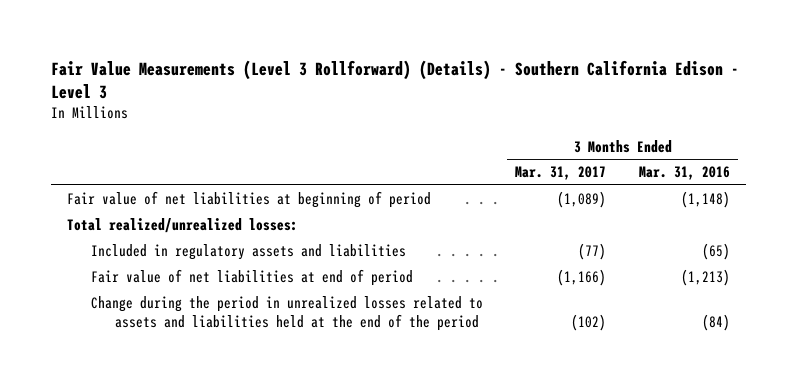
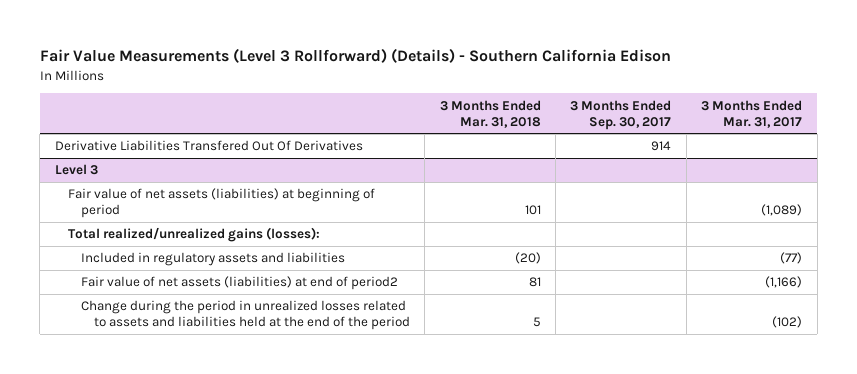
- Fair Value Measurements (Level 3 Rollforward) (Details) - Southern California Edison - Level 3
+ Fair Value Measurements (Level 3 Rollforward) (Details) - Southern California Edison
- | 3 Months Ended Mar. 31, 2017 | 3 Months Ended Mar. 31, 2016
+ | 3 Months Ended Mar. 31, 2018 | 3 Months Ended Sep. 30, 2017 | 3 Months Ended Mar. 31, 2017
- Fair value of net liabilities at beginning of period | (1,089) | (1,148)
- Total realized/unrealized losses:
+ Derivative Liabilities Transfered Out Of Derivatives | | 914 |
+ Level 3
+ Fair value of net assets (liabilities) at beginning of period | 101 | | (1,089)
+ Total realized/unrealized gains (losses):
- Fair value of net liabilities at end of period | (1,166) | (1,213)
+ Fair value of net assets (liabilities) at end of period2 | 81 | | (1,166)

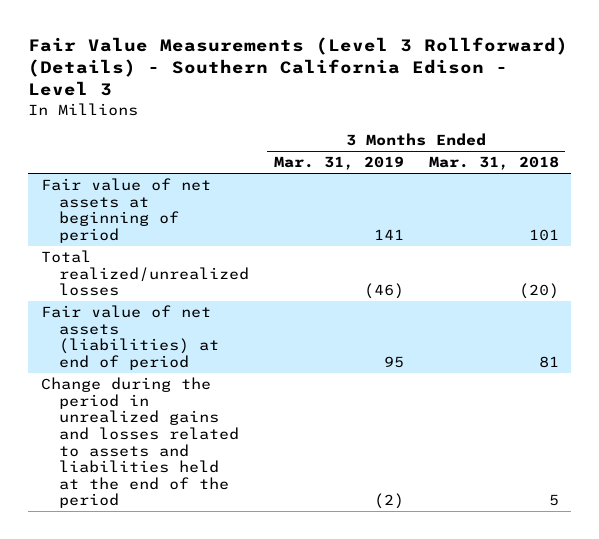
- Fair Value Measurements (Level 3 Rollforward) (Details) - Southern California Edison
+ Fair Value Measurements (Level 3 Rollforward) (Details) - Southern California Edison - Level 3
- | 3 Months Ended Mar. 31, 2018 | 3 Months Ended Sep. 30, 2017 | 3 Months Ended Mar. 31, 2017
+ | 3 Months Ended Mar. 31, 2019 | 3 Months Ended Mar. 31, 2018
- Derivative Liabilities Transfered Out Of Derivatives | | 914 |
- Level 3
- Fair value of net assets (liabilities) at beginning of period | 101 | | (1,089)
- Total realized/unrealized gains (losses):
- Included in regulatory assets and liabilities | (20) | | (77)
- Fair value of net assets (liabilities) at end of period2 | 81 | | (1,166)
- Change during the period in unrealized losses related to assets and liabilities held at the end of the period | 5 | | (102)
+ Fair value of net assets at beginning of period | 141 | 101
+ Total realized/unrealized losses | (46) | (20)
+ Fair value of net assets (liabilities) at end of period | 95 | 81
+ Change during the period in unrealized gains and losses related to assets and liabilities held at the end of the period | (2) | 5

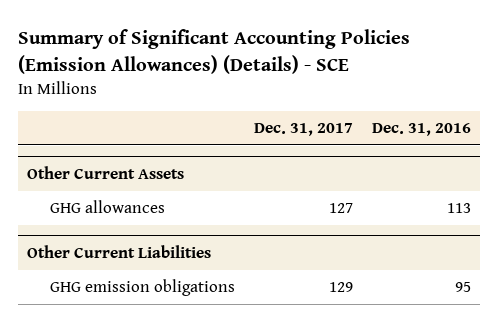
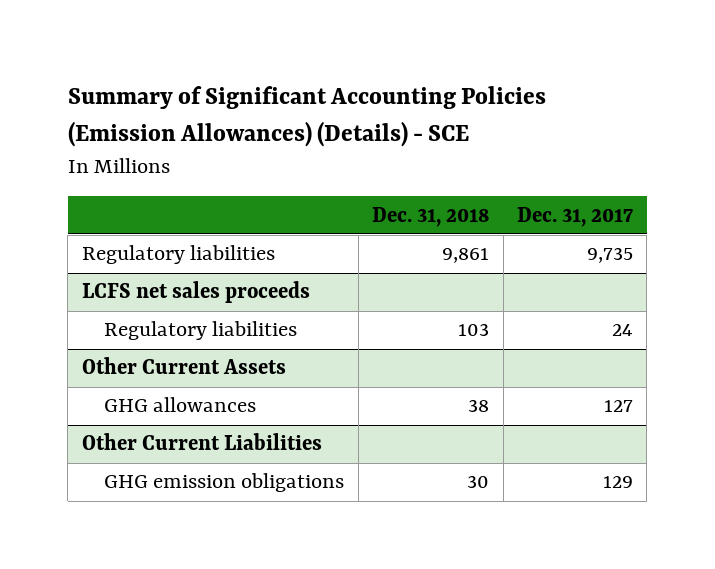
- | Dec. 31, 2017 | Dec. 31, 2016
+ | Dec. 31, 2018 | Dec. 31, 2017
+ Regulatory liabilities | 9,861 | 9,735
+ LCFS net sales proceeds
+ Regulatory liabilities | 103 | 24

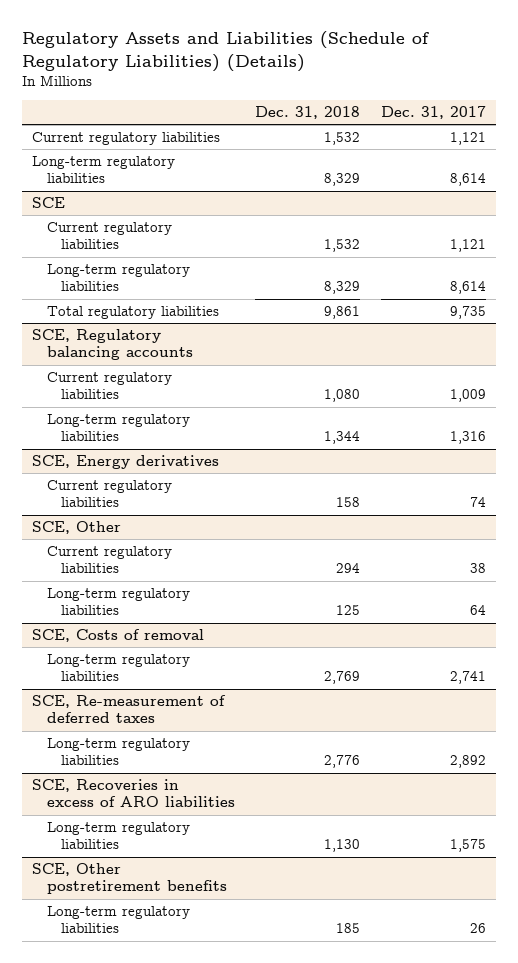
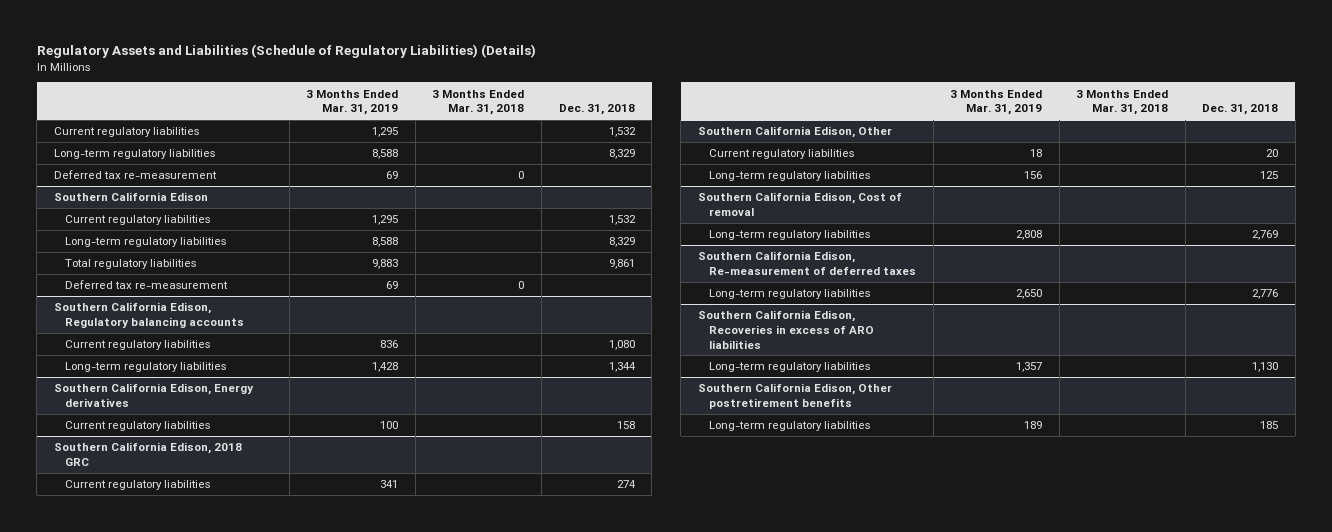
- | Dec. 31, 2018 | Dec. 31, 2017
+ | 3 Months Ended Mar. 31, 2019 | 3 Months Ended Mar. 31, 2018 | Dec. 31, 2018
- SCE
+ Deferred tax re-measurement | 69 | 0 |
+ Southern California Edison
- SCE, Regulatory balancing accounts
+ Deferred tax re-measurement | 69 | 0 |
+ Southern California Edison, Regulatory balancing accounts
- SCE, Energy derivatives
+ Southern California Edison, Energy derivatives
- SCE, Other
- Current regulatory liabilities | 294 | 38
+ Southern California Edison, 2018 GRC
+ Current regulatory liabilities | 341 | | 274
+ Southern California Edison, Other
+ Current regulatory liabilities | 18 | | 20
- SCE, Costs of removal
+ Southern California Edison, Cost of removal
- SCE, Re-measurement of deferred taxes
+ Southern California Edison, Re-measurement of deferred taxes
- SCE, Recoveries in excess of ARO liabilities
+ Southern California Edison, Recoveries in excess of ARO liabilities
- SCE, Other postretirement benefits
+ Southern California Edison, Other postretirement benefits

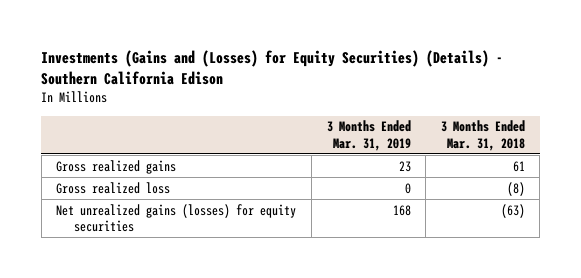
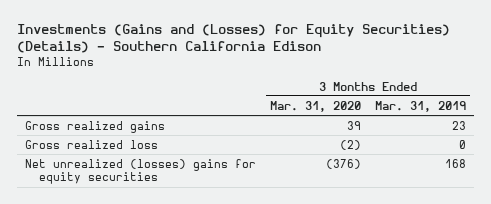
- | 3 Months Ended Mar. 31, 2019 | 3 Months Ended Mar. 31, 2018
+ | 3 Months Ended Mar. 31, 2020 | 3 Months Ended Mar. 31, 2019
- Net unrealized gains (losses) for equity securities | 168 | (63)
+ Net unrealized (losses) gains for equity securities | (376) | 168

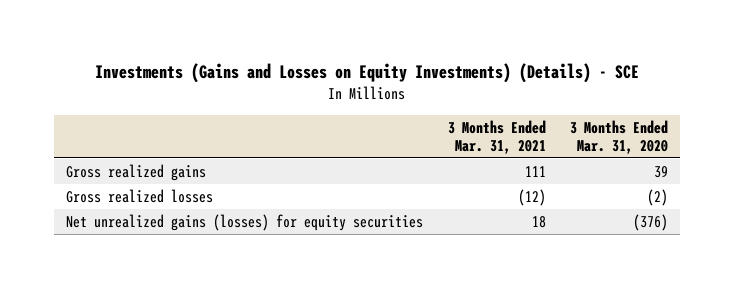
- Investments (Gains and (Losses) for Equity Securities) (Details) - Southern California Edison
+ Investments (Gains and Losses on Equity Investments) (Details) - SCE
- | 3 Months Ended Mar. 31, 2020 | 3 Months Ended Mar. 31, 2019
+ | 3 Months Ended Mar. 31, 2021 | 3 Months Ended Mar. 31, 2020
- Gross realized loss | (2) | 0
- Net unrealized (losses) gains for equity securities | (376) | 168
+ Gross realized losses | (12) | (2)
+ Net unrealized gains (losses) for equity securities | 18 | (376)

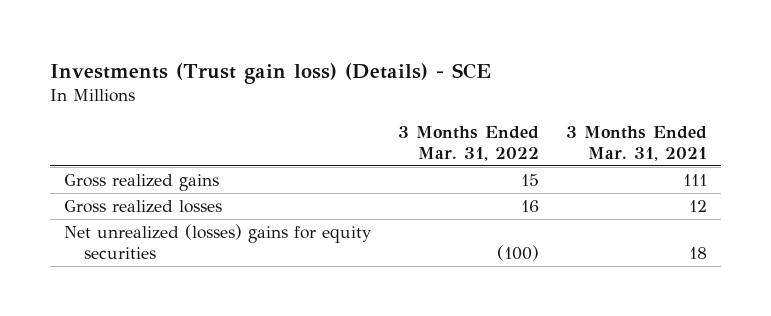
- Investments (Gains and Losses on Equity Investments) (Details) - SCE
+ Investments (Trust gain loss) (Details) - SCE
- | 3 Months Ended Mar. 31, 2021 | 3 Months Ended Mar. 31, 2020
+ | 3 Months Ended Mar. 31, 2022 | 3 Months Ended Mar. 31, 2021
- Gross realized losses | (12) | (2)
- Net unrealized gains (losses) for equity securities | 18 | (376)
+ Gross realized losses | 16 | 12
+ Net unrealized (losses) gains for equity securities | (100) | 18

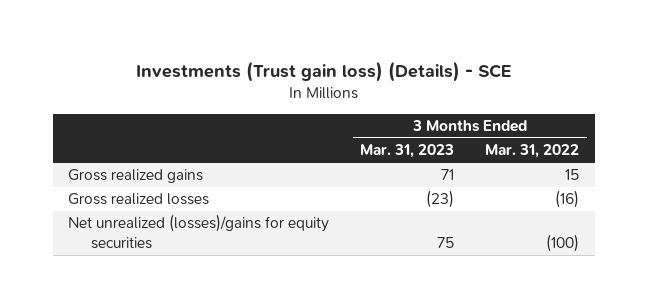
- | 3 Months Ended Mar. 31, 2022 | 3 Months Ended Mar. 31, 2021
+ | 3 Months Ended Mar. 31, 2023 | 3 Months Ended Mar. 31, 2022
- Gross realized losses | 16 | 12
- Net unrealized (losses) gains for equity securities | (100) | 18
+ Gross realized losses | (23) | (16)
+ Net unrealized (losses)/gains for equity securities | 75 | (100)

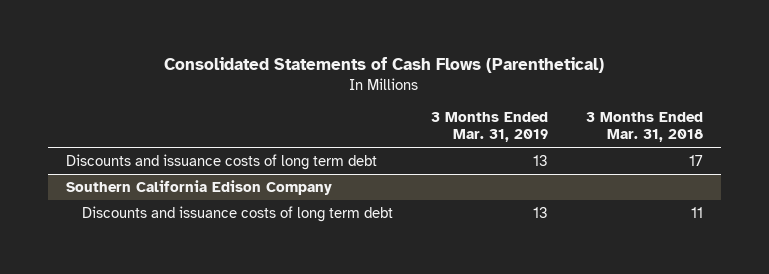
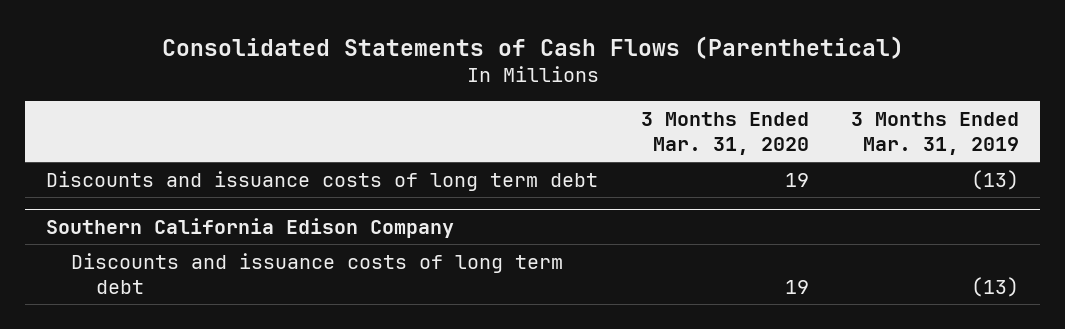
- | 3 Months Ended Mar. 31, 2019 | 3 Months Ended Mar. 31, 2018
+ | 3 Months Ended Mar. 31, 2020 | 3 Months Ended Mar. 31, 2019
- Discounts and issuance costs of long term debt | 13 | 17
+ Discounts and issuance costs of long term debt | 19 | (13)
@ Southern California Edison Company
- Discounts and issuance costs of long term debt | 13 | 11
+ Discounts and issuance costs of long term debt | 19 | (13)

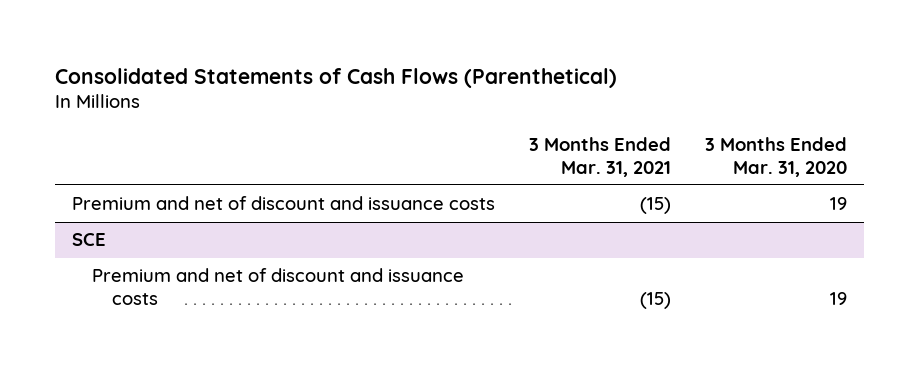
- | 3 Months Ended Mar. 31, 2020 | 3 Months Ended Mar. 31, 2019
+ | 3 Months Ended Mar. 31, 2021 | 3 Months Ended Mar. 31, 2020
- Discounts and issuance costs of long term debt | 19 | (13)
- Southern California Edison Company
- Discounts and issuance costs of long term debt | 19 | (13)
+ Premium and net of discount and issuance costs | (15) | 19
+ SCE
+ Premium and net of discount and issuance costs | (15) | 19

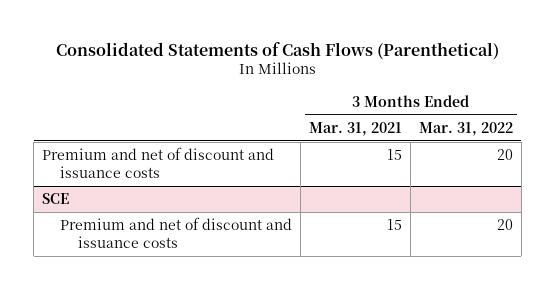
- | 3 Months Ended Mar. 31, 2021 | 3 Months Ended Mar. 31, 2020
+ | 3 Months Ended Mar. 31, 2021 | 3 Months Ended Mar. 31, 2022
- Premium and net of discount and issuance costs | (15) | 19
+ Premium and net of discount and issuance costs | 15 | 20
@ SCE
- Premium and net of discount and issuance costs | (15) | 19
+ Premium and net of discount and issuance costs | 15 | 20

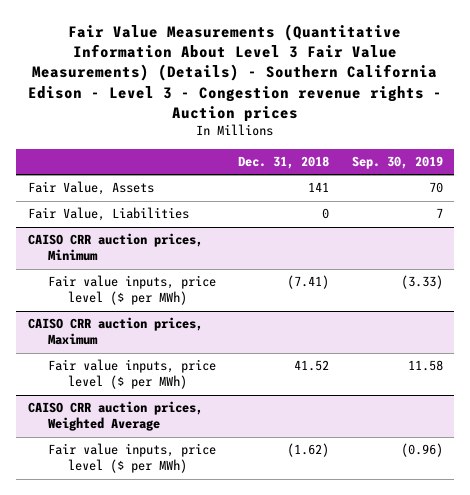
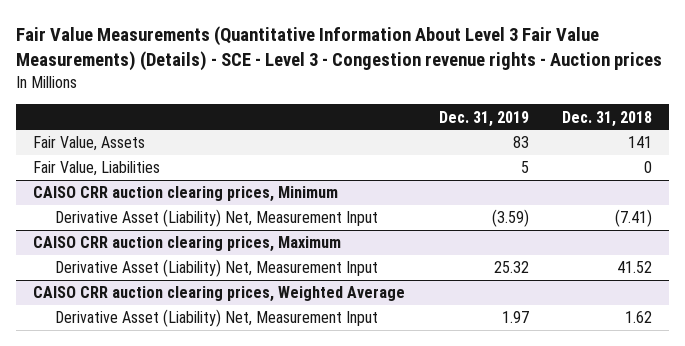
- Fair Value Measurements (Quantitative Information About Level 3 Fair Value Measurements) (Details) - Southern California Edison - Level 3 - Congestion revenue rights - Auction prices
+ Fair Value Measurements (Quantitative Information About Level 3 Fair Value Measurements) (Details) - SCE - Level 3 - Congestion revenue rights - Auction prices
- | Dec. 31, 2018 | Sep. 30, 2019
+ | Dec. 31, 2019 | Dec. 31, 2018
- CAISO CRR auction prices, Minimum
- Fair value inputs, price level ($ per MWh) | (7.41) | (3.33)
- CAISO CRR auction prices, Maximum
- Fair value inputs, price level ($ per MWh) | 41.52 | 11.58
- CAISO CRR auction prices, Weighted Average
- Fair value inputs, price level ($ per MWh) | (1.62) | (0.96)
+ CAISO CRR auction clearing prices, Minimum
+ Derivative Asset (Liability) Net, Measurement Input | (3.59) | (7.41)
+ CAISO CRR auction clearing prices, Maximum
+ Derivative Asset (Liability) Net, Measurement Input | 25.32 | 41.52
+ CAISO CRR auction clearing prices, Weighted Average
+ Derivative Asset (Liability) Net, Measurement Input | 1.97 | 1.62

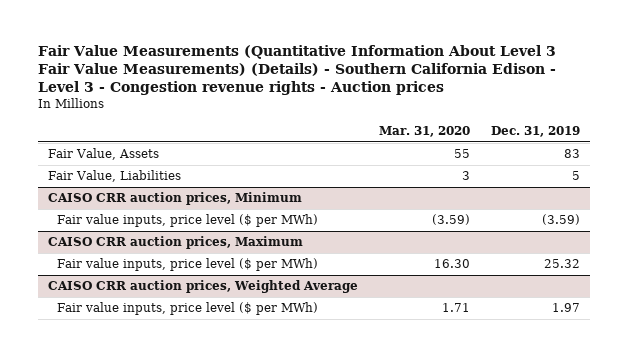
- Fair Value Measurements (Quantitative Information About Level 3 Fair Value Measurements) (Details) - SCE - Level 3 - Congestion revenue rights - Auction prices
+ Fair Value Measurements (Quantitative Information About Level 3 Fair Value Measurements) (Details) - Southern California Edison - Level 3 - Congestion revenue rights - Auction prices
- | Dec. 31, 2019 | Dec. 31, 2018
+ | Mar. 31, 2020 | Dec. 31, 2019
- CAISO CRR auction clearing prices, Minimum
- Derivative Asset (Liability) Net, Measurement Input | (3.59) | (7.41)
- CAISO CRR auction clearing prices, Maximum
- Derivative Asset (Liability) Net, Measurement Input | 25.32 | 41.52
- CAISO CRR auction clearing prices, Weighted Average
- Derivative Asset (Liability) Net, Measurement Input | 1.97 | 1.62
+ CAISO CRR auction prices, Minimum
+ Fair value inputs, price level ($ per MWh) | (3.59) | (3.59)
+ CAISO CRR auction prices, Maximum
+ Fair value inputs, price level ($ per MWh) | 16.30 | 25.32
+ CAISO CRR auction prices, Weighted Average
+ Fair value inputs, price level ($ per MWh) | 1.71 | 1.97

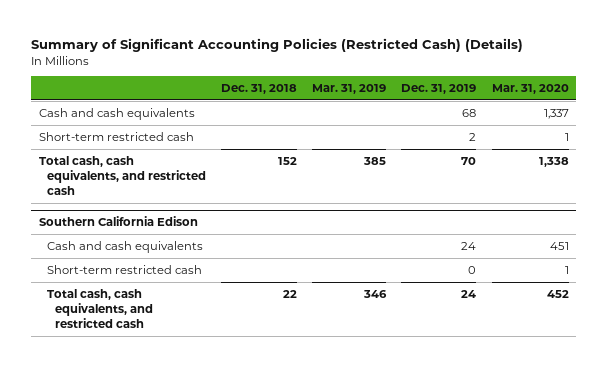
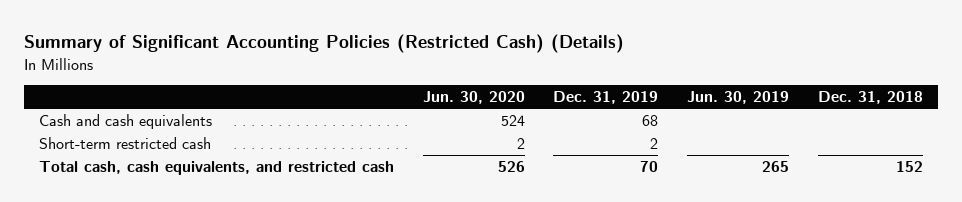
- | Dec. 31, 2018 | Mar. 31, 2019 | Dec. 31, 2019 | Mar. 31, 2020
+ | Jun. 30, 2020 | Dec. 31, 2019 | Jun. 30, 2019 | Dec. 31, 2018
- Southern California Edison
- Cash and cash equivalents | | | 24 | 451
- Short-term restricted cash | | | 0 | 1
- Total cash, cash equivalents, and restricted cash | 22 | 346 | 24 | 452

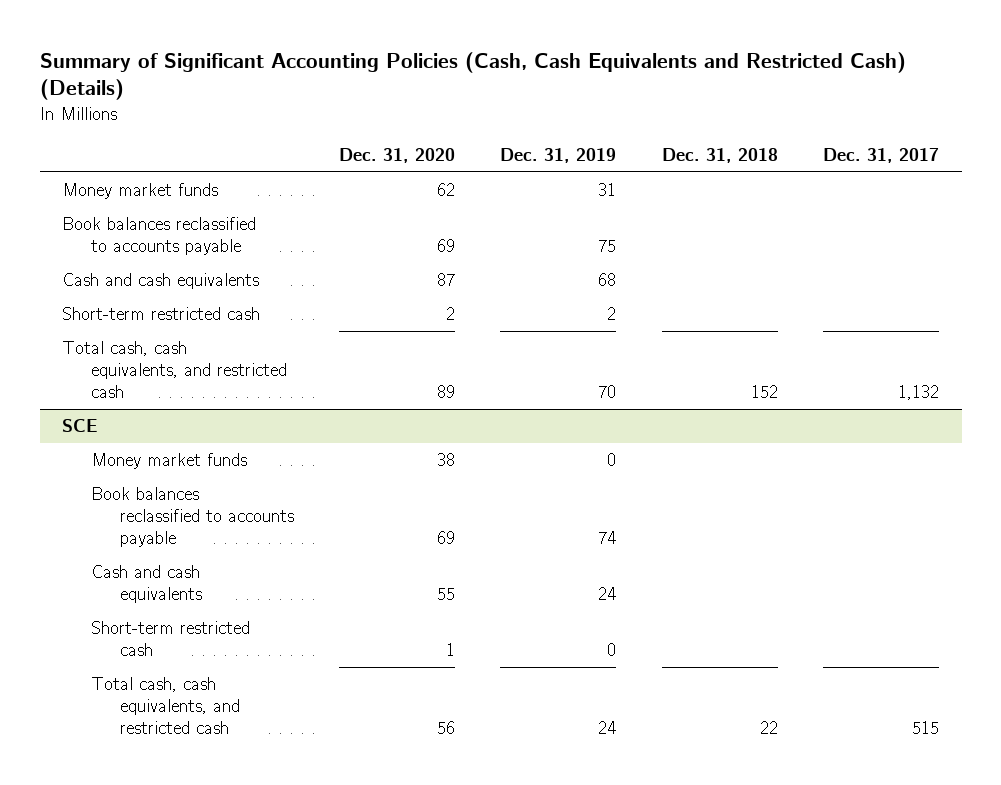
- Summary of Significant Accounting Policies (Restricted Cash) (Details)
+ Summary of Significant Accounting Policies (Cash, Cash Equivalents and Restricted Cash) (Details)
- | Jun. 30, 2020 | Dec. 31, 2019 | Jun. 30, 2019 | Dec. 31, 2018
+ | Dec. 31, 2020 | Dec. 31, 2019 | Dec. 31, 2018 | Dec. 31, 2017
+ Money market funds | 62 | 31 | |
+ Book balances reclassified to accounts payable | 69 | 75 | |
+ SCE
+ Money market funds | 38 | 0 | |
+ Book balances reclassified to accounts payable | 69 | 74 | |
+ Cash and cash equivalents | 55 | 24 | |
+ Short-term restricted cash | 1 | 0 | |
+ Total cash, cash equivalents, and restricted cash | 56 | 24 | 22 | 515

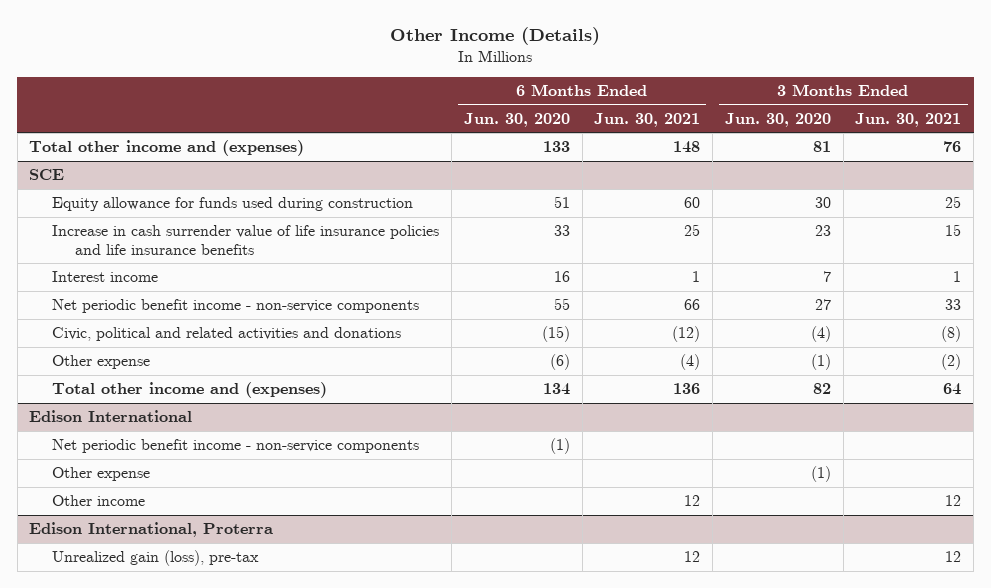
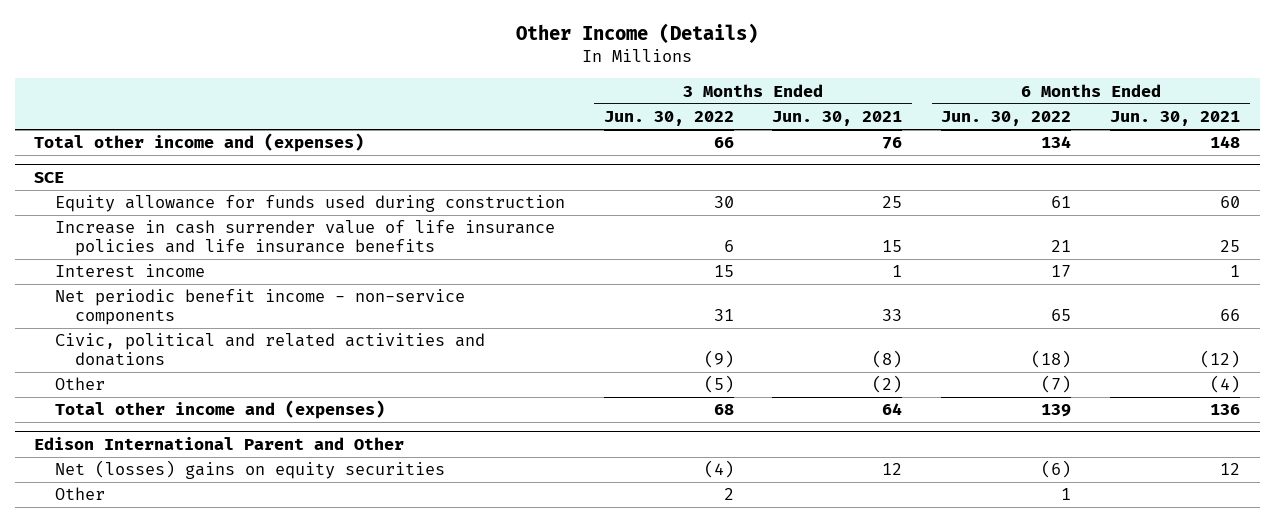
- | 6 Months Ended Jun. 30, 2020 | 6 Months Ended Jun. 30, 2021 | 3 Months Ended Jun. 30, 2020 | 3 Months Ended Jun. 30, 2021
+ | 3 Months Ended Jun. 30, 2022 | 3 Months Ended Jun. 30, 2021 | 6 Months Ended Jun. 30, 2022 | 6 Months Ended Jun. 30, 2021
@ SCE
- Other expense | (6) | (4) | (1) | (2)
+ Other | (5) | (2) | (7) | (4)
- Edison International
- Net periodic benefit income - non-service components | (1) | | |
- Other expense | | | (1) |
- Other income | | 12 | | 12
- Edison International, Proterra
- Unrealized gain (loss), pre-tax | | 12 | | 12
+ Edison International Parent and Other
+ Net (losses) gains on equity securities | (4) | 12 | (6) | 12
+ Other | 2 | | 1 |

